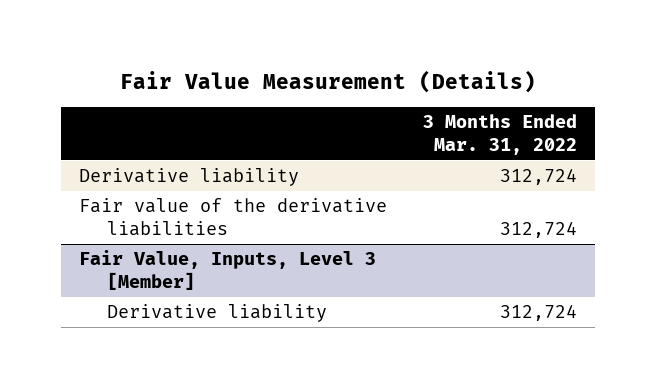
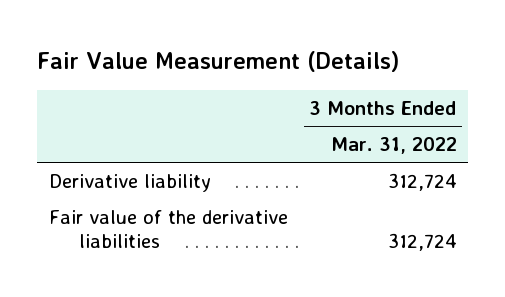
- Fair Value, Inputs, Level 3 [Member]
- Derivative liability | 312,724

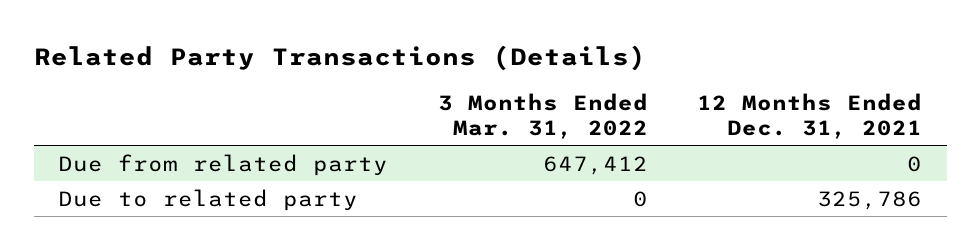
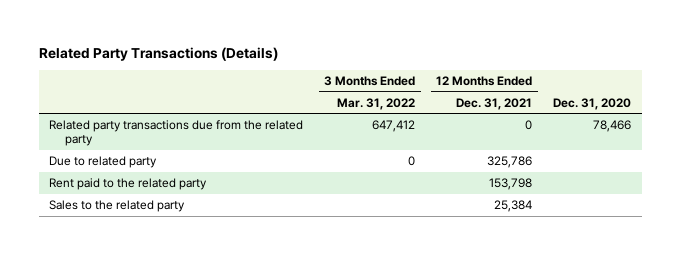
- | 3 Months Ended Mar. 31, 2022 | 12 Months Ended Dec. 31, 2021
+ | 3 Months Ended Mar. 31, 2022 | 12 Months Ended Dec. 31, 2021 | Dec. 31, 2020
- Due from related party | 647,412 | 0
+ Related party transactions due from the related party | 647,412 | 0 | 78,466
+ Rent paid to the related party | | 153,798 |
+ Sales to the related party | | 25,384 |

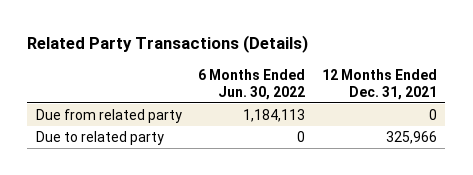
- | 3 Months Ended Mar. 31, 2022 | 12 Months Ended Dec. 31, 2021 | Dec. 31, 2020
+ | 6 Months Ended Jun. 30, 2022 | 12 Months Ended Dec. 31, 2021
- Related party transactions due from the related party | 647,412 | 0 | 78,466
- Due to related party | 0 | 325,786 |
- Rent paid to the related party | | 153,798 |
- Sales to the related party | | 25,384 |
+ Due from related party | 1,184,113 | 0
+ Due to related party | 0 | 325,966

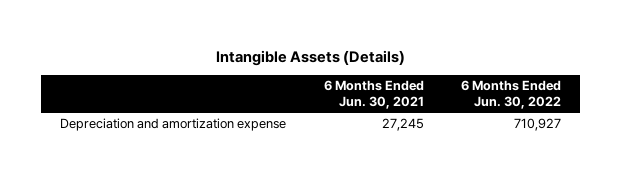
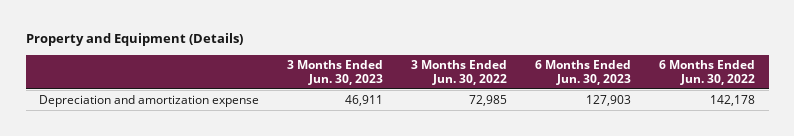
- Intangible Assets (Details)
+ Property and Equipment (Details)
- | 6 Months Ended Jun. 30, 2021 | 6 Months Ended Jun. 30, 2022
+ | 3 Months Ended Jun. 30, 2023 | 3 Months Ended Jun. 30, 2022 | 6 Months Ended Jun. 30, 2023 | 6 Months Ended Jun. 30, 2022
- Depreciation and amortization expense | 27,245 | 710,927
+ Depreciation and amortization expense | 46,911 | 72,985 | 127,903 | 142,178

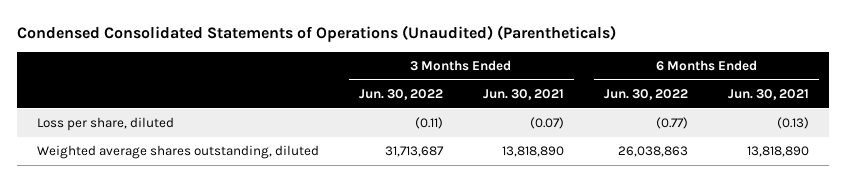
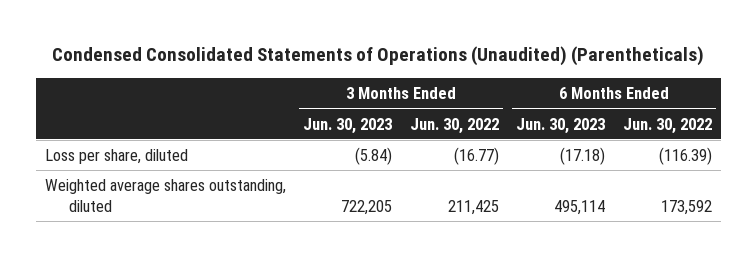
- | 3 Months Ended Jun. 30, 2022 | 3 Months Ended Jun. 30, 2021 | 6 Months Ended Jun. 30, 2022 | 6 Months Ended Jun. 30, 2021
+ | 3 Months Ended Jun. 30, 2023 | 3 Months Ended Jun. 30, 2022 | 6 Months Ended Jun. 30, 2023 | 6 Months Ended Jun. 30, 2022
- Loss per share, diluted | (0.11) | (0.07) | (0.77) | (0.13)
- Weighted average shares outstanding, diluted | 31,713,687 | 13,818,890 | 26,038,863 | 13,818,890
+ Loss per share, diluted | (5.84) | (16.77) | (17.18) | (116.39)
+ Weighted average shares outstanding, diluted | 722,205 | 211,425 | 495,114 | 173,592

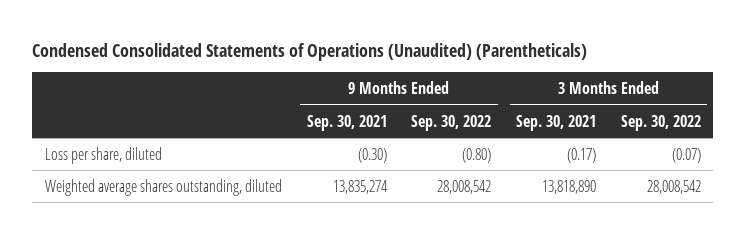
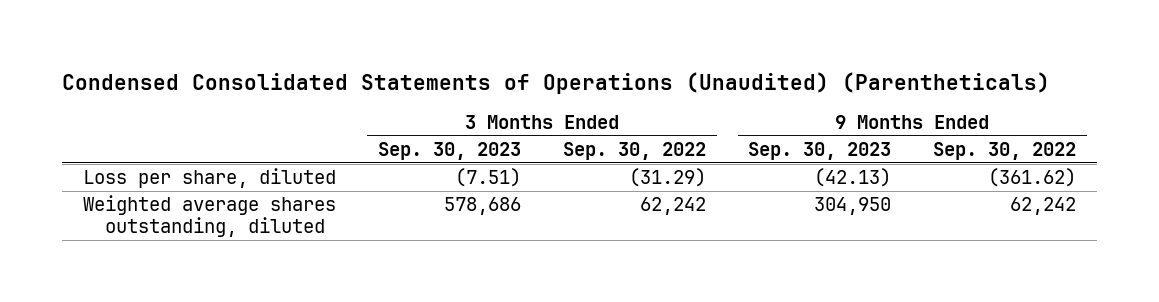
- | 9 Months Ended Sep. 30, 2021 | 9 Months Ended Sep. 30, 2022 | 3 Months Ended Sep. 30, 2021 | 3 Months Ended Sep. 30, 2022
+ | 3 Months Ended Sep. 30, 2023 | 3 Months Ended Sep. 30, 2022 | 9 Months Ended Sep. 30, 2023 | 9 Months Ended Sep. 30, 2022
- Loss per share, diluted | (0.30) | (0.80) | (0.17) | (0.07)
- Weighted average shares outstanding, diluted | 13,835,274 | 28,008,542 | 13,818,890 | 28,008,542
+ Loss per share, diluted | (7.51) | (31.29) | (42.13) | (361.62)
+ Weighted average shares outstanding, diluted | 578,686 | 62,242 | 304,950 | 62,242

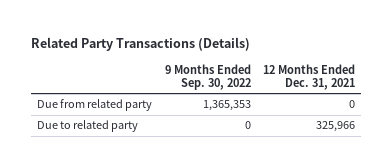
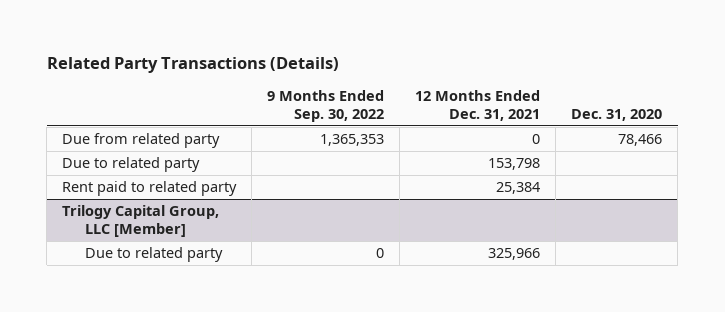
- | 9 Months Ended Sep. 30, 2022 | 12 Months Ended Dec. 31, 2021
+ | 9 Months Ended Sep. 30, 2022 | 12 Months Ended Dec. 31, 2021 | Dec. 31, 2020
+ Due to related party | | 153,798 |
+ Rent paid to related party | | 25,384 |
+ Trilogy Capital Group, LLC [Member]

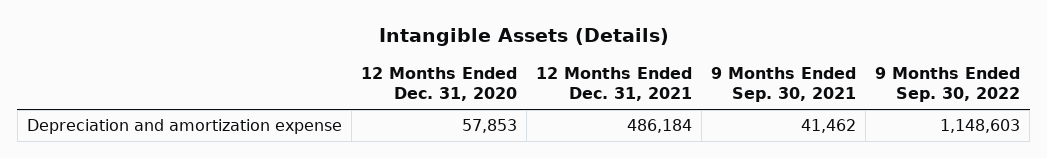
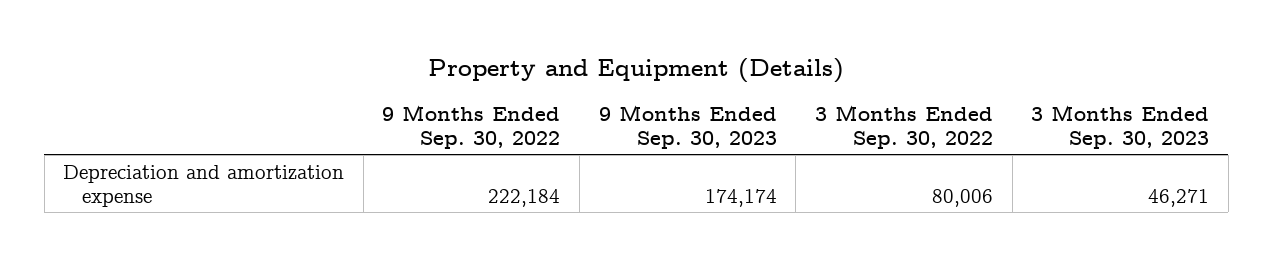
- Intangible Assets (Details)
+ Property and Equipment (Details)
- | 12 Months Ended Dec. 31, 2020 | 12 Months Ended Dec. 31, 2021 | 9 Months Ended Sep. 30, 2021 | 9 Months Ended Sep. 30, 2022
+ | 9 Months Ended Sep. 30, 2022 | 9 Months Ended Sep. 30, 2023 | 3 Months Ended Sep. 30, 2022 | 3 Months Ended Sep. 30, 2023
- Depreciation and amortization expense | 57,853 | 486,184 | 41,462 | 1,148,603
+ Depreciation and amortization expense | 222,184 | 174,174 | 80,006 | 46,271

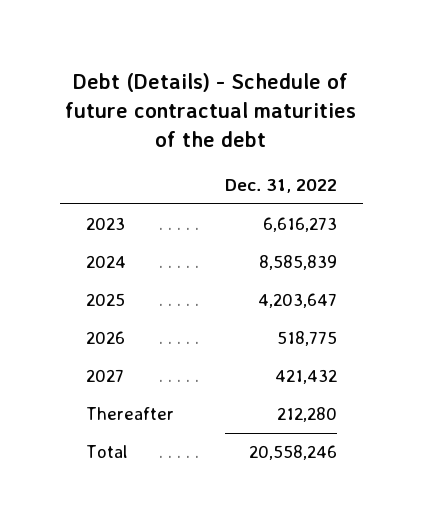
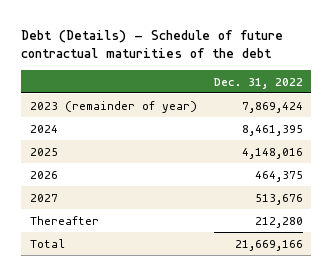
- 2023 | 6,616,273
- 2024 | 8,585,839
- 2025 | 4,203,647
- 2026 | 518,775
- 2027 | 421,432
+ 2023 (remainder of year) | 7,869,424
+ 2024 | 8,461,395
+ 2025 | 4,148,016
+ 2026 | 464,375
+ 2027 | 513,676
- Total | 20,558,246
+ Total | 21,669,166

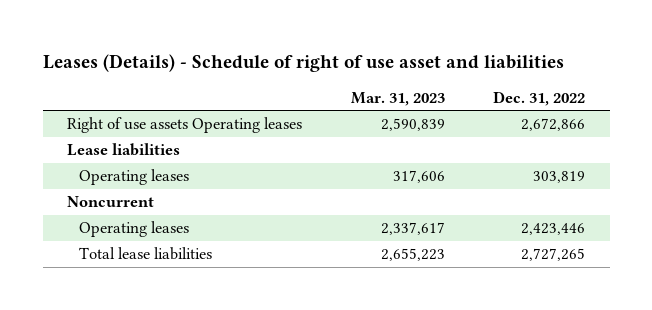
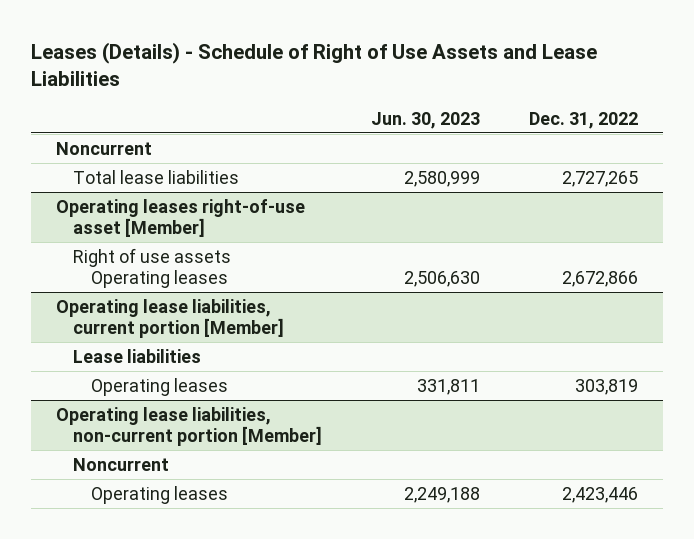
- Leases (Details) - Schedule of right of use asset and liabilities
+ Leases (Details) - Schedule of Right of Use Assets and Lease Liabilities
- | Mar. 31, 2023 | Dec. 31, 2022
+ | Jun. 30, 2023 | Dec. 31, 2022
+ Noncurrent
moved up: Total lease liabilities | 2,580,999 | 2,727,265
+ Operating leases right-of-use asset [Member]
+ Operating lease liabilities, current portion [Member]
+ Operating lease liabilities, non-current portion [Member]

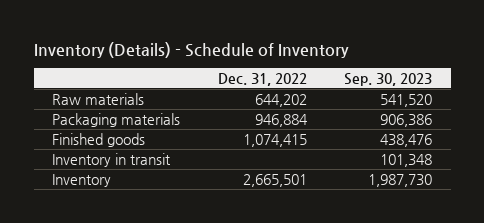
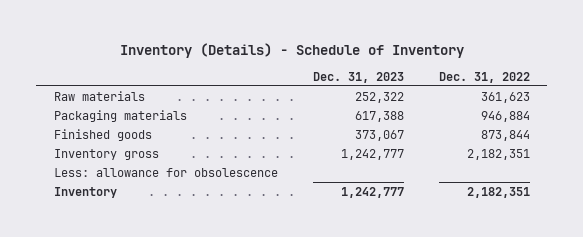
- | Dec. 31, 2022 | Sep. 30, 2023
+ | Dec. 31, 2023 | Dec. 31, 2022
- Raw materials | 644,202 | 541,520
+ Raw materials | 252,322 | 361,623
- Finished goods | 1,074,415 | 438,476
- Inventory in transit | | 101,348
- Inventory | 2,665,501 | 1,987,730
+ Finished goods | 373,067 | 873,844
+ Inventory gross | 1,242,777 | 2,182,351
+ Less: allowance for obsolescence
+ Inventory | 1,242,777 | 2,182,351

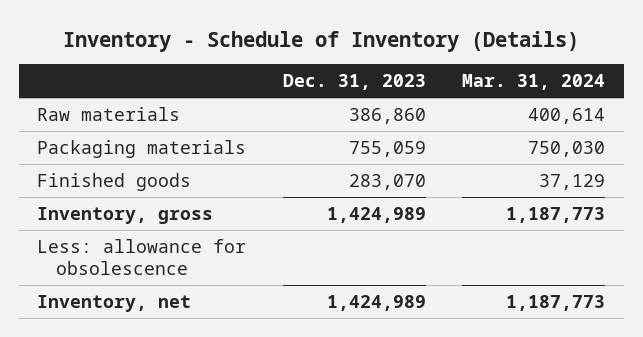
- Inventory (Details) - Schedule of Inventory
+ Inventory - Schedule of Inventory (Details)
- | Dec. 31, 2023 | Dec. 31, 2022
+ | Dec. 31, 2023 | Mar. 31, 2024
- Raw materials | 252,322 | 361,623
- Packaging materials | 617,388 | 946,884
- Finished goods | 373,067 | 873,844
- Inventory gross | 1,242,777 | 2,182,351
+ Raw materials | 386,860 | 400,614
+ Packaging materials | 755,059 | 750,030
+ Finished goods | 283,070 | 37,129
+ Inventory, gross | 1,424,989 | 1,187,773
- Inventory | 1,242,777 | 2,182,351
+ Inventory, net | 1,424,989 | 1,187,773

